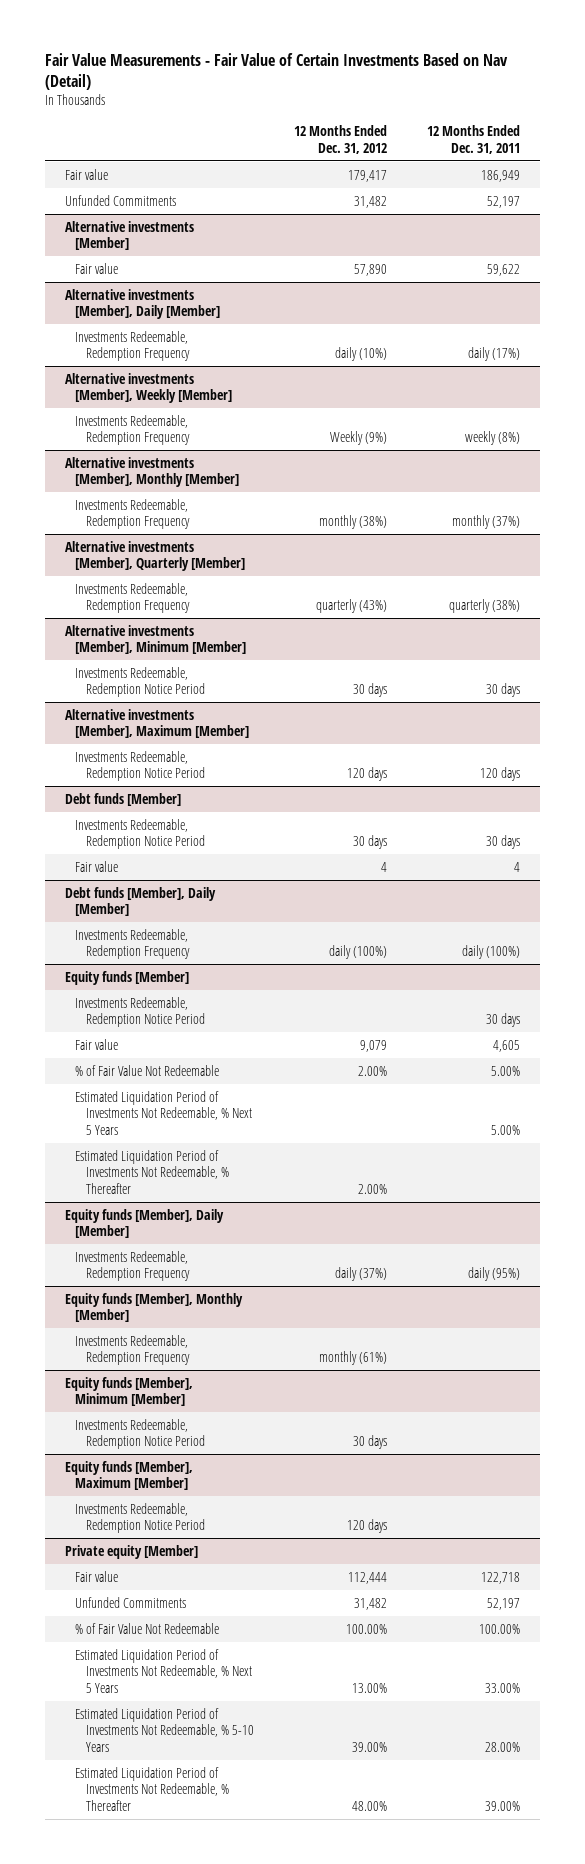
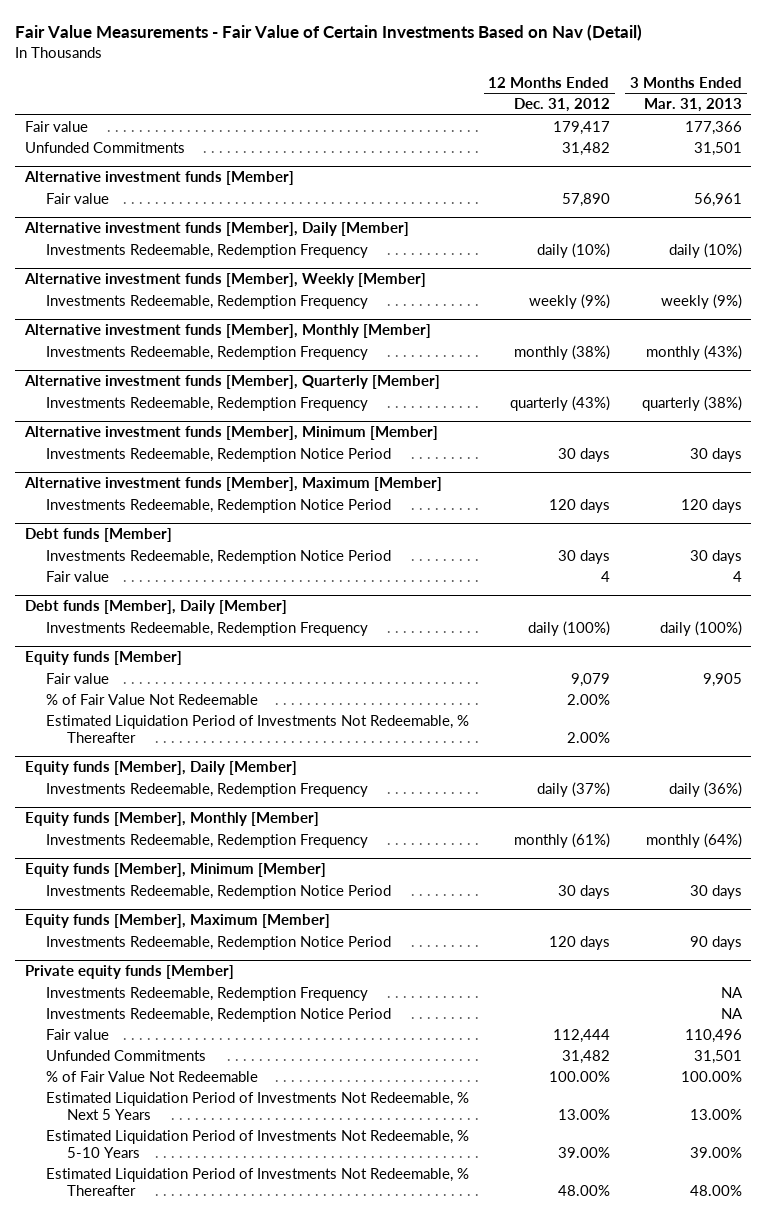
- | 12 Months Ended Dec. 31, 2012 | 12 Months Ended Dec. 31, 2011
+ | 12 Months Ended Dec. 31, 2012 | 3 Months Ended Mar. 31, 2013
- Alternative investments [Member]
+ Alternative investment funds [Member]
- Alternative investments [Member], Daily [Member]
+ Alternative investment funds [Member], Daily [Member]
- Alternative investments [Member], Weekly [Member]
- Investments Redeemable, Redemption Frequency | Weekly (9%) | weekly (8%)
- Alternative investments [Member], Monthly [Member]
+ Alternative investment funds [Member], Weekly [Member]
+ Investments Redeemable, Redemption Frequency | weekly (9%) | weekly (9%)
+ Alternative investment funds [Member], Monthly [Member]
- Alternative investments [Member], Quarterly [Member]
+ Alternative investment funds [Member], Quarterly [Member]
- Alternative investments [Member], Minimum [Member]
+ Alternative investment funds [Member], Minimum [Member]
- Alternative investments [Member], Maximum [Member]
+ Alternative investment funds [Member], Maximum [Member]
@ Equity funds [Member]
- Investments Redeemable, Redemption Notice Period | | 30 days
- Estimated Liquidation Period of Investments Not Redeemable, % Next 5 Years | | 5.00%
- Private equity [Member]
+ Private equity funds [Member]
+ Investments Redeemable, Redemption Frequency | | NA
+ Investments Redeemable, Redemption Notice Period | | NA

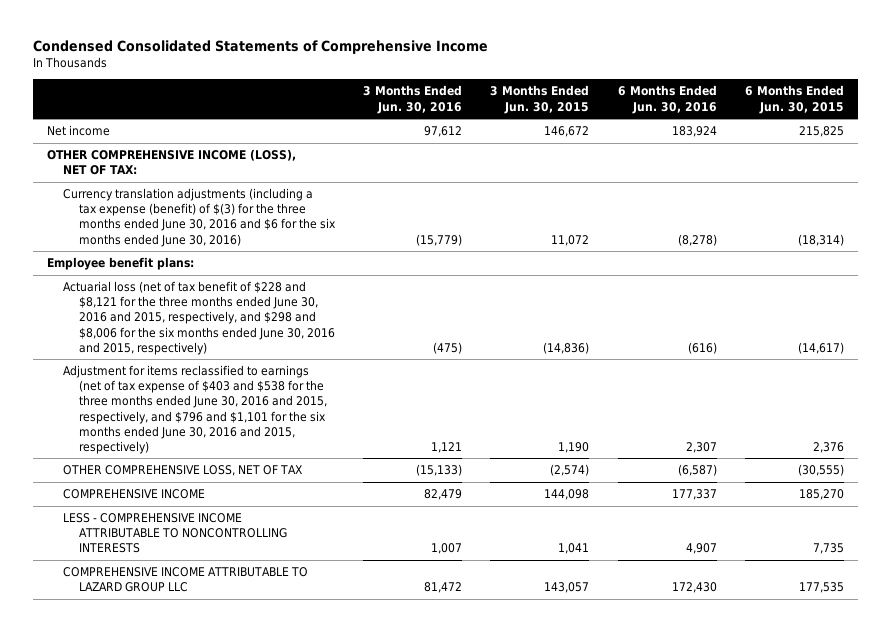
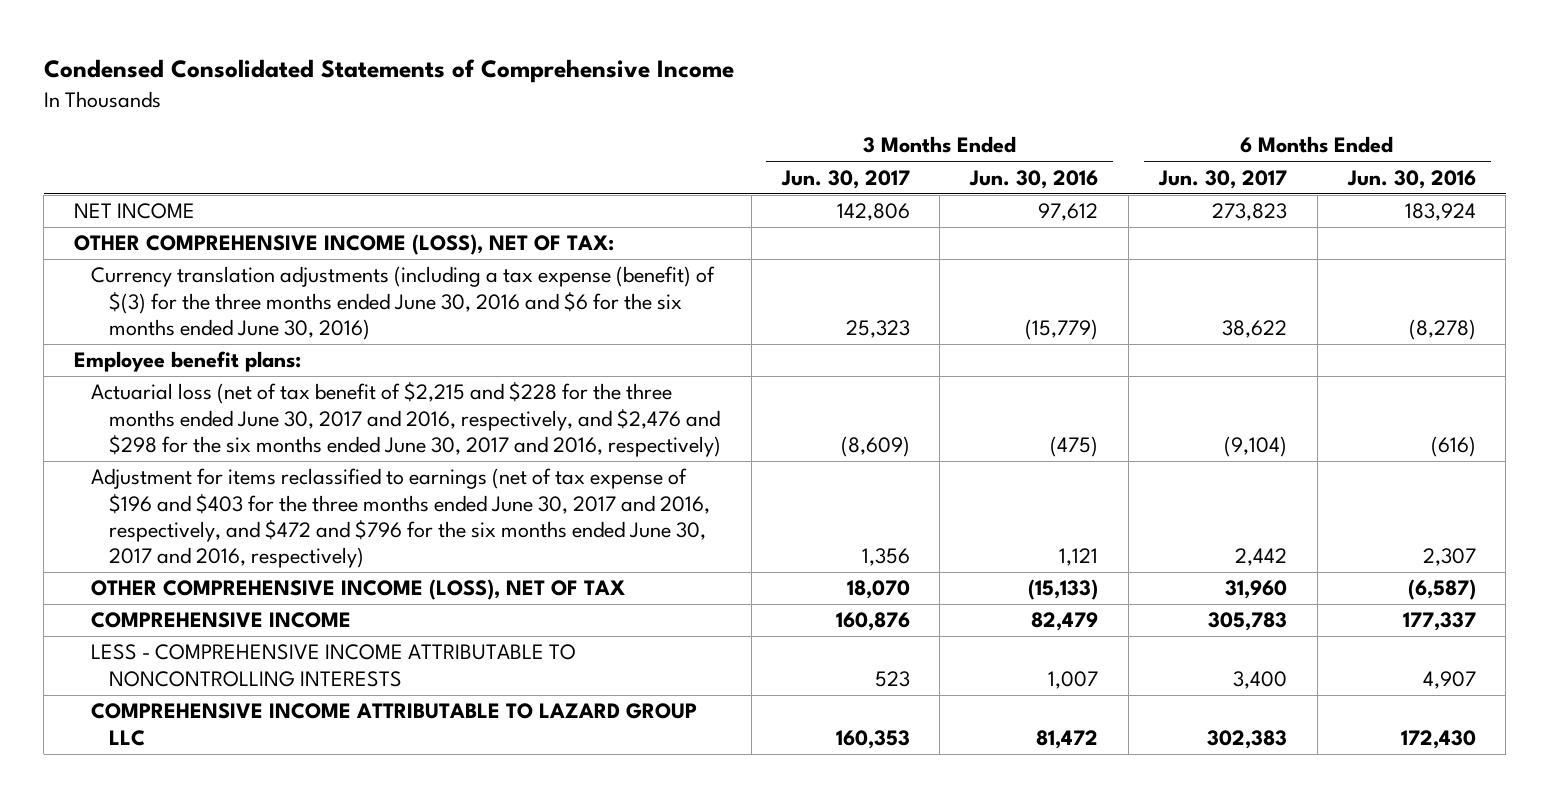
- | 3 Months Ended Jun. 30, 2016 | 3 Months Ended Jun. 30, 2015 | 6 Months Ended Jun. 30, 2016 | 6 Months Ended Jun. 30, 2015
+ | 3 Months Ended Jun. 30, 2017 | 3 Months Ended Jun. 30, 2016 | 6 Months Ended Jun. 30, 2017 | 6 Months Ended Jun. 30, 2016
- Net income | 97,612 | 146,672 | 183,924 | 215,825
+ NET INCOME | 142,806 | 97,612 | 273,823 | 183,924
- Actuarial loss (net of tax benefit of $228 and $8,121 for the three months ended June 30, 2016 and 2015, respectively, and $298 and $8,006 for the six months ended June 30, 2016 and 2015, respectively) | (475) | (14,836) | (616) | (14,617)
- Adjustment for items reclassified to earnings (net of tax expense of $403 and $538 for the three months ended June 30, 2016 and 2015, respectively, and $796 and $1,101 for the six months ended June 30, 2016 and 2015, respectively) | 1,121 | 1,190 | 2,307 | 2,376
- OTHER COMPREHENSIVE LOSS, NET OF TAX | (15,133) | (2,574) | (6,587) | (30,555)
+ Actuarial loss (net of tax benefit of $2,215 and $228 for the three months ended June 30, 2017 and 2016, respectively, and $2,476 and $298 for the six months ended June 30, 2017 and 2016, respectively) | (8,609) | (475) | (9,104) | (616)
+ Adjustment for items reclassified to earnings (net of tax expense of $196 and $403 for the three months ended June 30, 2017 and 2016, respectively, and $472 and $796 for the six months ended June 30, 2017 and 2016, respectively) | 1,356 | 1,121 | 2,442 | 2,307
+ OTHER COMPREHENSIVE INCOME (LOSS), NET OF TAX | 18,070 | (15,133) | 31,960 | (6,587)

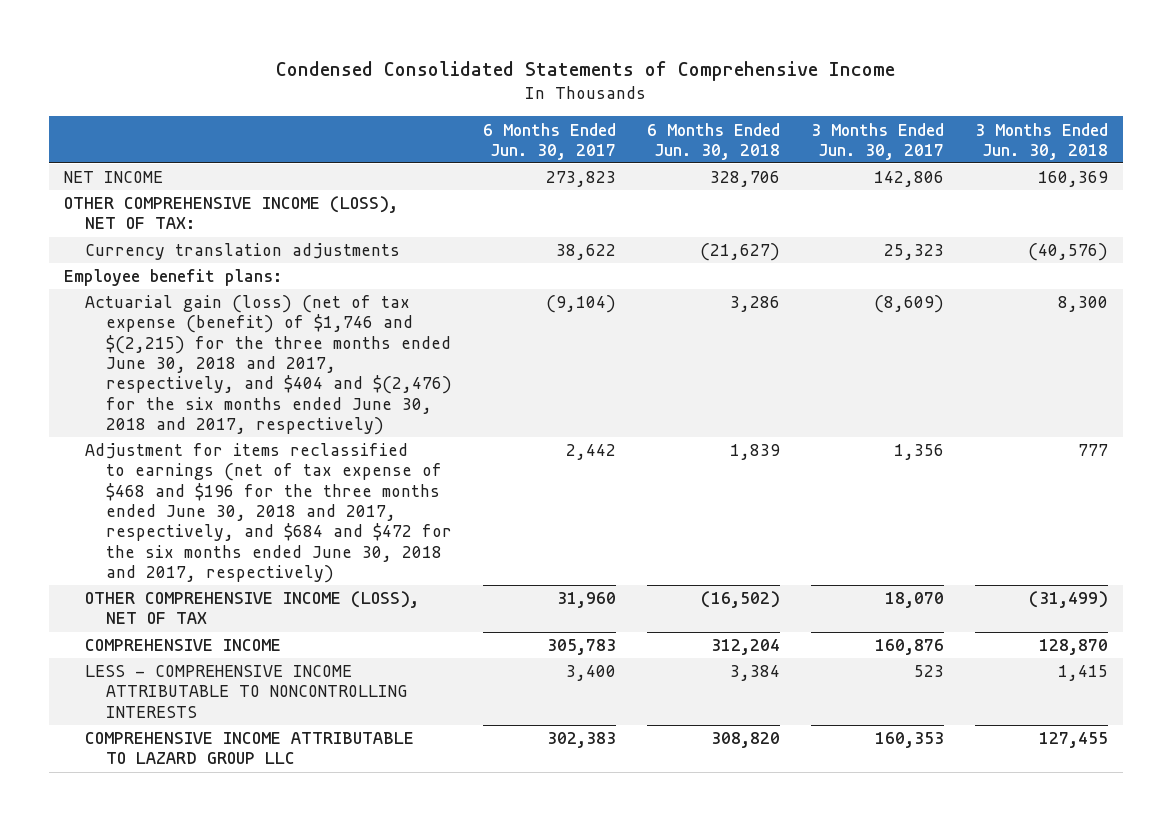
- | 3 Months Ended Jun. 30, 2017 | 3 Months Ended Jun. 30, 2016 | 6 Months Ended Jun. 30, 2017 | 6 Months Ended Jun. 30, 2016
+ | 6 Months Ended Jun. 30, 2017 | 6 Months Ended Jun. 30, 2018 | 3 Months Ended Jun. 30, 2017 | 3 Months Ended Jun. 30, 2018
- Currency translation adjustments (including a tax expense (benefit) of $(3) for the three months ended June 30, 2016 and $6 for the six months ended June 30, 2016) | 25,323 | (15,779) | 38,622 | (8,278)
+ Currency translation adjustments | 38,622 | (21,627) | 25,323 | (40,576)
- Actuarial loss (net of tax benefit of $2,215 and $228 for the three months ended June 30, 2017 and 2016, respectively, and $2,476 and $298 for the six months ended June 30, 2017 and 2016, respectively) | (8,609) | (475) | (9,104) | (616)
- Adjustment for items reclassified to earnings (net of tax expense of $196 and $403 for the three months ended June 30, 2017 and 2016, respectively, and $472 and $796 for the six months ended June 30, 2017 and 2016, respectively) | 1,356 | 1,121 | 2,442 | 2,307
+ Actuarial gain (loss) (net of tax expense (benefit) of $1,746 and $(2,215) for the three months ended June 30, 2018 and 2017, respectively, and $404 and $(2,476) for the six months ended June 30, 2018 and 2017, respectively) | (9,104) | 3,286 | (8,609) | 8,300
+ Adjustment for items reclassified to earnings (net of tax expense of $468 and $196 for the three months ended June 30, 2018 and 2017, respectively, and $684 and $472 for the six months ended June 30, 2018 and 2017, respectively) | 2,442 | 1,839 | 1,356 | 777

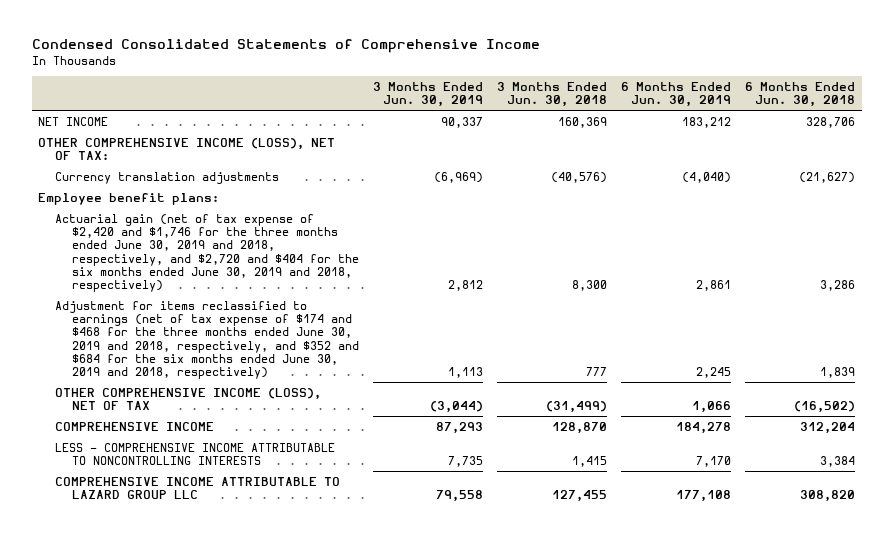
- | 6 Months Ended Jun. 30, 2017 | 6 Months Ended Jun. 30, 2018 | 3 Months Ended Jun. 30, 2017 | 3 Months Ended Jun. 30, 2018
+ | 3 Months Ended Jun. 30, 2019 | 3 Months Ended Jun. 30, 2018 | 6 Months Ended Jun. 30, 2019 | 6 Months Ended Jun. 30, 2018
- Actuarial gain (loss) (net of tax expense (benefit) of $1,746 and $(2,215) for the three months ended June 30, 2018 and 2017, respectively, and $404 and $(2,476) for the six months ended June 30, 2018 and 2017, respectively) | (9,104) | 3,286 | (8,609) | 8,300
- Adjustment for items reclassified to earnings (net of tax expense of $468 and $196 for the three months ended June 30, 2018 and 2017, respectively, and $684 and $472 for the six months ended June 30, 2018 and 2017, respectively) | 2,442 | 1,839 | 1,356 | 777
+ Actuarial gain (net of tax expense of $2,420 and $1,746 for the three months ended June 30, 2019 and 2018, respectively, and $2,720 and $404 for the six months ended June 30, 2019 and 2018, respectively) | 2,812 | 8,300 | 2,861 | 3,286
+ Adjustment for items reclassified to earnings (net of tax expense of $174 and $468 for the three months ended June 30, 2019 and 2018, respectively, and $352 and $684 for the six months ended June 30, 2019 and 2018, respectively) | 1,113 | 777 | 2,245 | 1,839

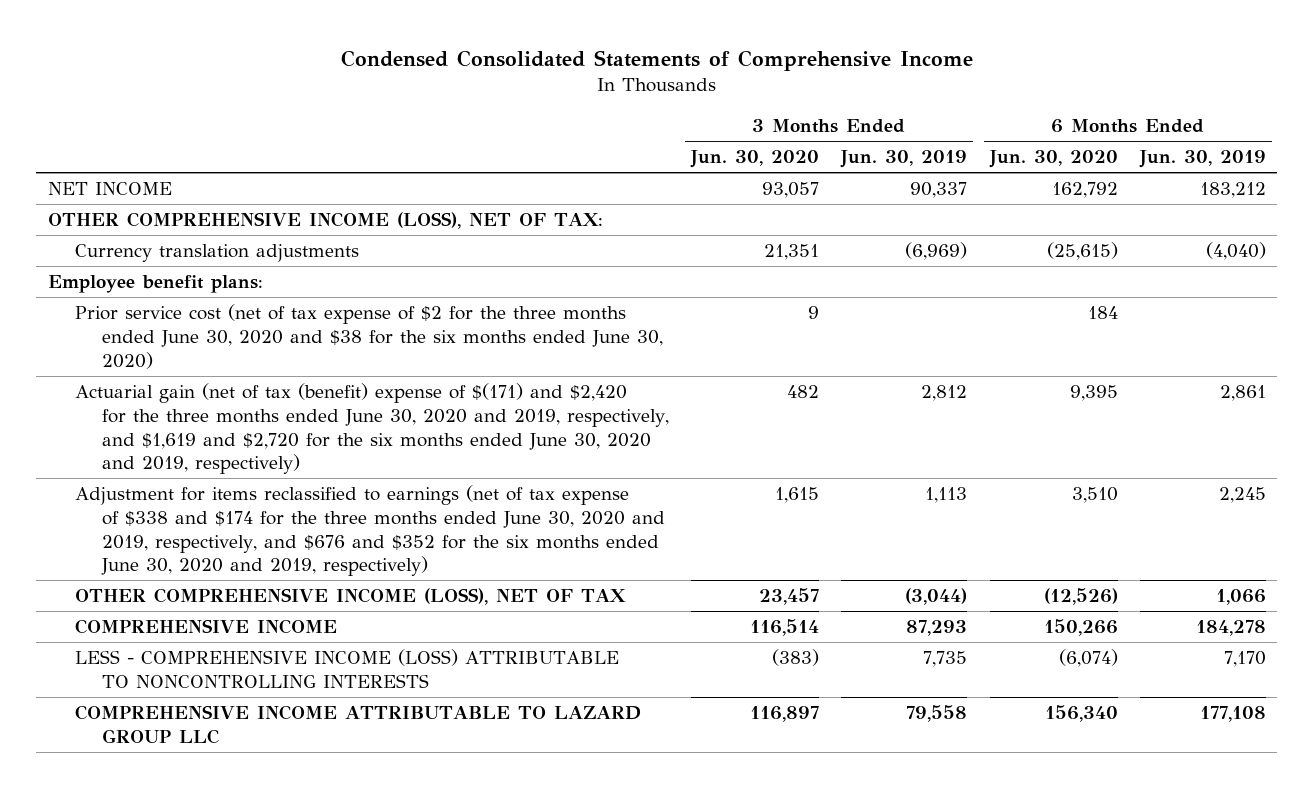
- | 3 Months Ended Jun. 30, 2019 | 3 Months Ended Jun. 30, 2018 | 6 Months Ended Jun. 30, 2019 | 6 Months Ended Jun. 30, 2018
+ | 3 Months Ended Jun. 30, 2020 | 3 Months Ended Jun. 30, 2019 | 6 Months Ended Jun. 30, 2020 | 6 Months Ended Jun. 30, 2019
- Actuarial gain (net of tax expense of $2,420 and $1,746 for the three months ended June 30, 2019 and 2018, respectively, and $2,720 and $404 for the six months ended June 30, 2019 and 2018, respectively) | 2,812 | 8,300 | 2,861 | 3,286
- Adjustment for items reclassified to earnings (net of tax expense of $174 and $468 for the three months ended June 30, 2019 and 2018, respectively, and $352 and $684 for the six months ended June 30, 2019 and 2018, respectively) | 1,113 | 777 | 2,245 | 1,839
+ Prior service cost (net of tax expense of $2 for the three months ended June 30, 2020 and $38 for the six months ended June 30, 2020) | 9 | | 184 |
+ Actuarial gain (net of tax (benefit) expense of $(171) and $2,420 for the three months ended June 30, 2020 and 2019, respectively, and $1,619 and $2,720 for the six months ended June 30, 2020 and 2019, respectively) | 482 | 2,812 | 9,395 | 2,861
+ Adjustment for items reclassified to earnings (net of tax expense of $338 and $174 for the three months ended June 30, 2020 and 2019, respectively, and $676 and $352 for the six months ended June 30, 2020 and 2019, respectively) | 1,615 | 1,113 | 3,510 | 2,245
- LESS - COMPREHENSIVE INCOME ATTRIBUTABLE TO NONCONTROLLING INTERESTS | 7,735 | 1,415 | 7,170 | 3,384
+ LESS - COMPREHENSIVE INCOME (LOSS) ATTRIBUTABLE TO NONCONTROLLING INTERESTS | (383) | 7,735 | (6,074) | 7,170

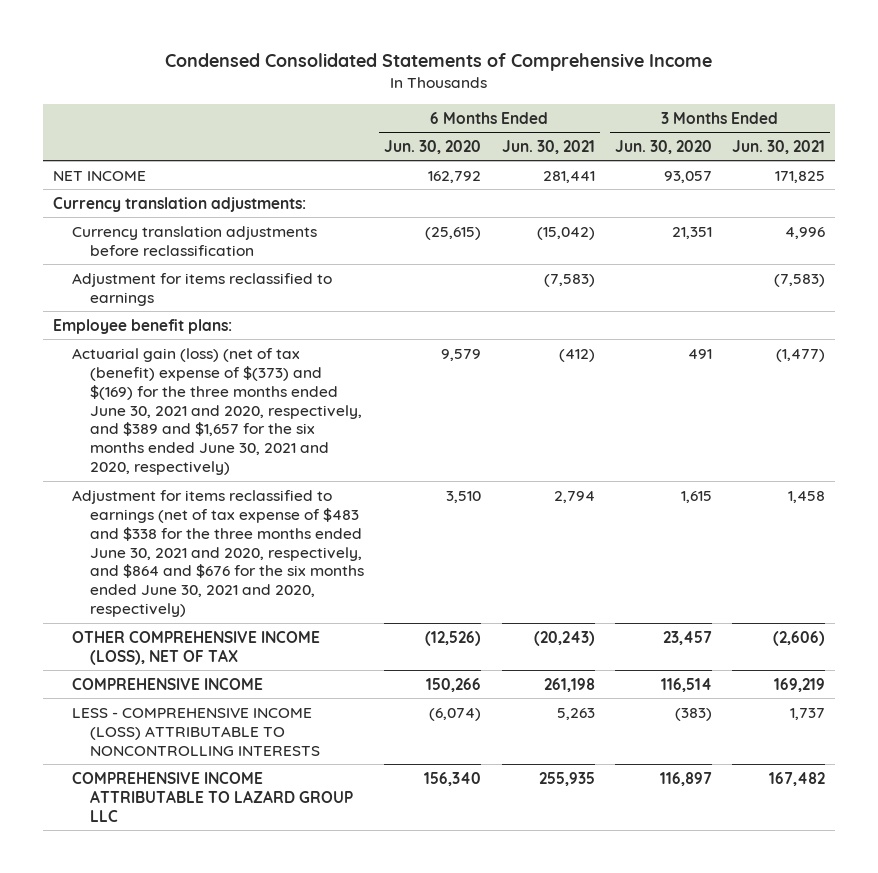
- | 3 Months Ended Jun. 30, 2020 | 3 Months Ended Jun. 30, 2019 | 6 Months Ended Jun. 30, 2020 | 6 Months Ended Jun. 30, 2019
+ | 6 Months Ended Jun. 30, 2020 | 6 Months Ended Jun. 30, 2021 | 3 Months Ended Jun. 30, 2020 | 3 Months Ended Jun. 30, 2021
- OTHER COMPREHENSIVE INCOME (LOSS), NET OF TAX:
- Currency translation adjustments | 21,351 | (6,969) | (25,615) | (4,040)
+ Currency translation adjustments:
+ Currency translation adjustments before reclassification | (25,615) | (15,042) | 21,351 | 4,996
+ Adjustment for items reclassified to earnings | | (7,583) | | (7,583)
- Prior service cost (net of tax expense of $2 for the three months ended June 30, 2020 and $38 for the six months ended June 30, 2020) | 9 | | 184 |
- Actuarial gain (net of tax (benefit) expense of $(171) and $2,420 for the three months ended June 30, 2020 and 2019, respectively, and $1,619 and $2,720 for the six months ended June 30, 2020 and 2019, respectively) | 482 | 2,812 | 9,395 | 2,861
- Adjustment for items reclassified to earnings (net of tax expense of $338 and $174 for the three months ended June 30, 2020 and 2019, respectively, and $676 and $352 for the six months ended June 30, 2020 and 2019, respectively) | 1,615 | 1,113 | 3,510 | 2,245
+ Actuarial gain (loss) (net of tax (benefit) expense of $(373) and $(169) for the three months ended June 30, 2021 and 2020, respectively, and $389 and $1,657 for the six months ended June 30, 2021 and 2020, respectively) | 9,579 | (412) | 491 | (1,477)
+ Adjustment for items reclassified to earnings (net of tax expense of $483 and $338 for the three months ended June 30, 2021 and 2020, respectively, and $864 and $676 for the six months ended June 30, 2021 and 2020, respectively) | 3,510 | 2,794 | 1,615 | 1,458

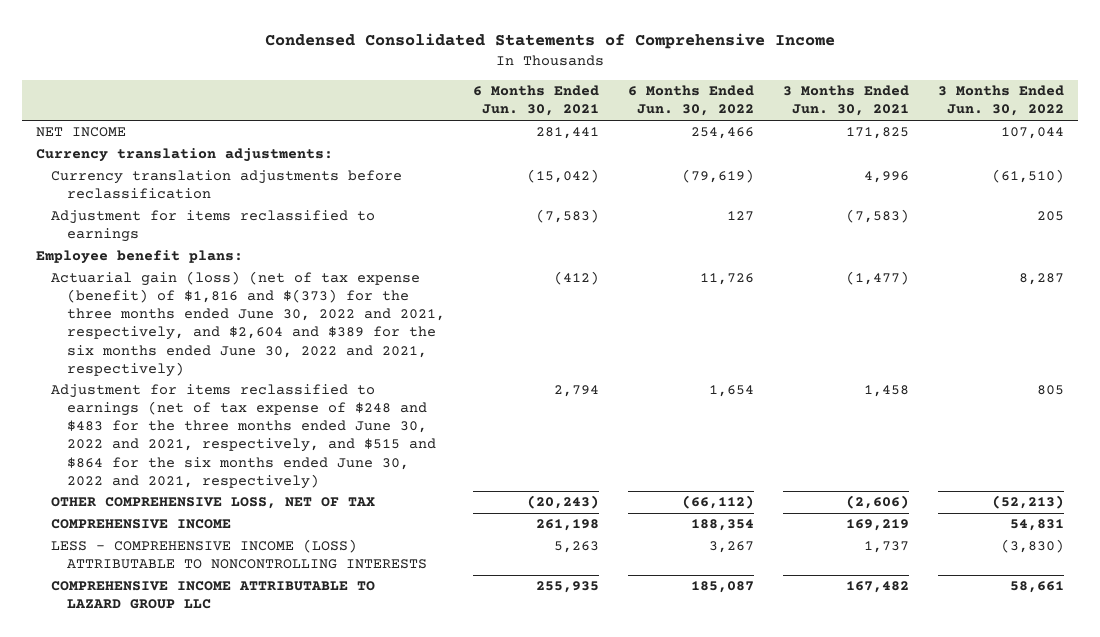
- | 6 Months Ended Jun. 30, 2020 | 6 Months Ended Jun. 30, 2021 | 3 Months Ended Jun. 30, 2020 | 3 Months Ended Jun. 30, 2021
+ | 6 Months Ended Jun. 30, 2021 | 6 Months Ended Jun. 30, 2022 | 3 Months Ended Jun. 30, 2021 | 3 Months Ended Jun. 30, 2022
- Actuarial gain (loss) (net of tax (benefit) expense of $(373) and $(169) for the three months ended June 30, 2021 and 2020, respectively, and $389 and $1,657 for the six months ended June 30, 2021 and 2020, respectively) | 9,579 | (412) | 491 | (1,477)
- Adjustment for items reclassified to earnings (net of tax expense of $483 and $338 for the three months ended June 30, 2021 and 2020, respectively, and $864 and $676 for the six months ended June 30, 2021 and 2020, respectively) | 3,510 | 2,794 | 1,615 | 1,458
- OTHER COMPREHENSIVE INCOME (LOSS), NET OF TAX | (12,526) | (20,243) | 23,457 | (2,606)
+ Actuarial gain (loss) (net of tax expense (benefit) of $1,816 and $(373) for the three months ended June 30, 2022 and 2021, respectively, and $2,604 and $389 for the six months ended June 30, 2022 and 2021, respectively) | (412) | 11,726 | (1,477) | 8,287
+ Adjustment for items reclassified to earnings (net of tax expense of $248 and $483 for the three months ended June 30, 2022 and 2021, respectively, and $515 and $864 for the six months ended June 30, 2022 and 2021, respectively) | 2,794 | 1,654 | 1,458 | 805
+ OTHER COMPREHENSIVE LOSS, NET OF TAX | (20,243) | (66,112) | (2,606) | (52,213)

